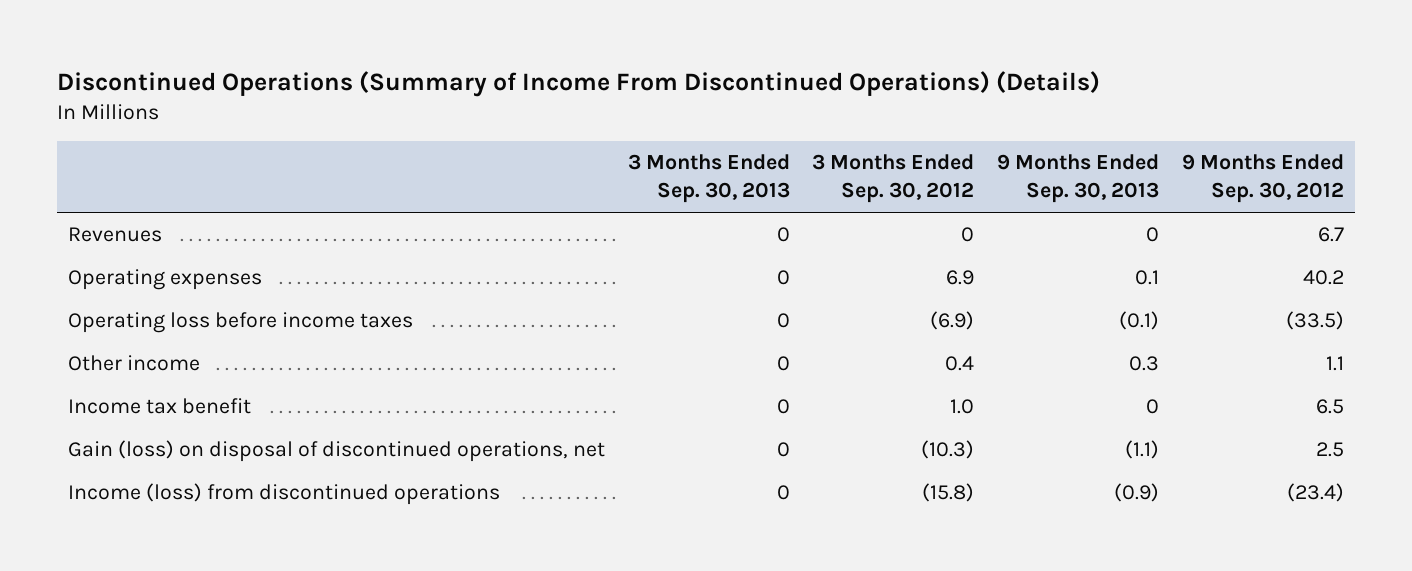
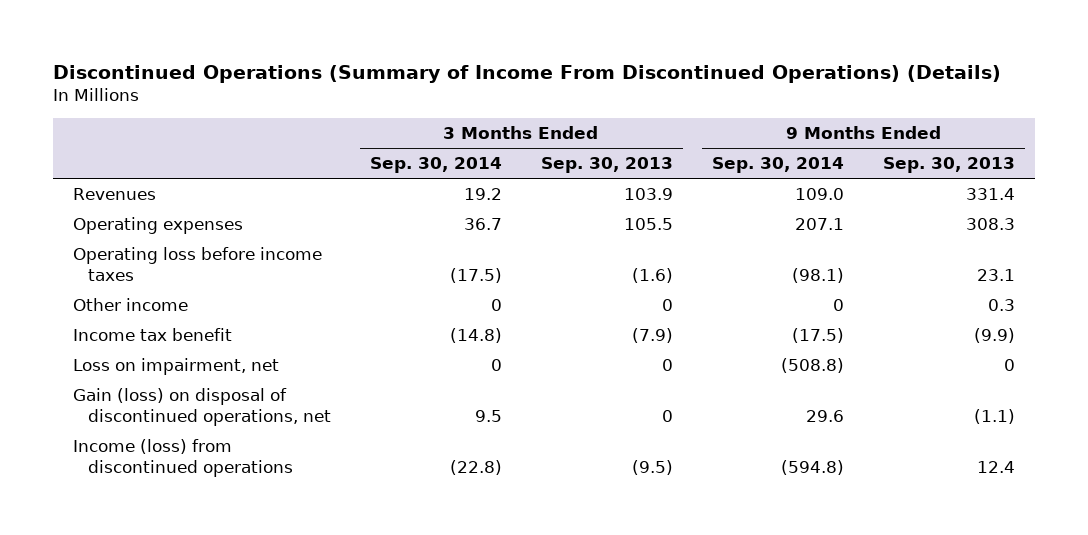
- | 3 Months Ended Sep. 30, 2013 | 3 Months Ended Sep. 30, 2012 | 9 Months Ended Sep. 30, 2013 | 9 Months Ended Sep. 30, 2012
+ | 3 Months Ended Sep. 30, 2014 | 3 Months Ended Sep. 30, 2013 | 9 Months Ended Sep. 30, 2014 | 9 Months Ended Sep. 30, 2013
- Revenues | 0 | 0 | 0 | 6.7
- Operating expenses | 0 | 6.9 | 0.1 | 40.2
- Operating loss before income taxes | 0 | (6.9) | (0.1) | (33.5)
+ Revenues | 19.2 | 103.9 | 109.0 | 331.4
+ Operating expenses | 36.7 | 105.5 | 207.1 | 308.3
+ Operating loss before income taxes | (17.5) | (1.6) | (98.1) | 23.1
- Income tax benefit | 0 | 1.0 | 0 | 6.5
+ Income tax benefit | (14.8) | (7.9) | (17.5) | (9.9)
+ Loss on impairment, net | 0 | 0 | (508.8) | 0
- Income (loss) from discontinued operations | 0 | (15.8) | (0.9) | (23.4)
+ Income (loss) from discontinued operations | (22.8) | (9.5) | (594.8) | 12.4

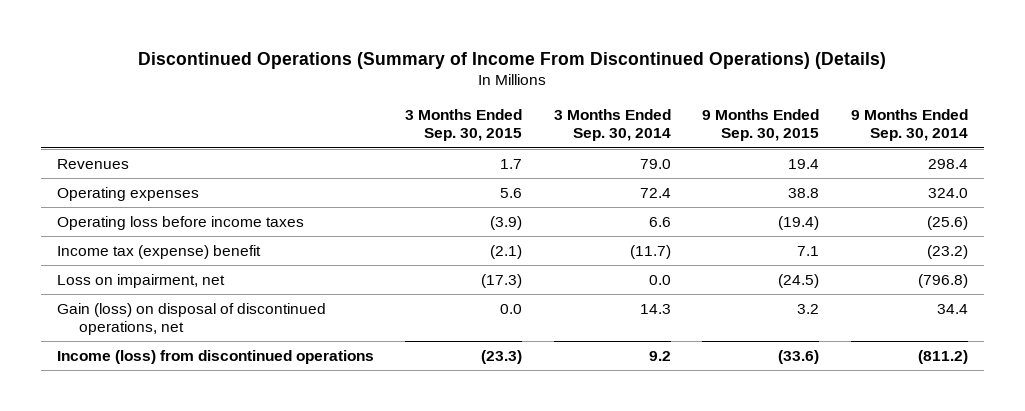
- | 3 Months Ended Sep. 30, 2014 | 3 Months Ended Sep. 30, 2013 | 9 Months Ended Sep. 30, 2014 | 9 Months Ended Sep. 30, 2013
+ | 3 Months Ended Sep. 30, 2015 | 3 Months Ended Sep. 30, 2014 | 9 Months Ended Sep. 30, 2015 | 9 Months Ended Sep. 30, 2014
- Revenues | 19.2 | 103.9 | 109.0 | 331.4
- Operating expenses | 36.7 | 105.5 | 207.1 | 308.3
- Operating loss before income taxes | (17.5) | (1.6) | (98.1) | 23.1
- Other income | 0 | 0 | 0 | 0.3
- Income tax benefit | (14.8) | (7.9) | (17.5) | (9.9)
- Loss on impairment, net | 0 | 0 | (508.8) | 0
- Gain (loss) on disposal of discontinued operations, net | 9.5 | 0 | 29.6 | (1.1)
- Income (loss) from discontinued operations | (22.8) | (9.5) | (594.8) | 12.4
+ Revenues | 1.7 | 79.0 | 19.4 | 298.4
+ Operating expenses | 5.6 | 72.4 | 38.8 | 324.0
+ Operating loss before income taxes | (3.9) | 6.6 | (19.4) | (25.6)
+ Income tax (expense) benefit | (2.1) | (11.7) | 7.1 | (23.2)
+ Loss on impairment, net | (17.3) | 0.0 | (24.5) | (796.8)
+ Gain (loss) on disposal of discontinued operations, net | 0.0 | 14.3 | 3.2 | 34.4
+ Income (loss) from discontinued operations | (23.3) | 9.2 | (33.6) | (811.2)

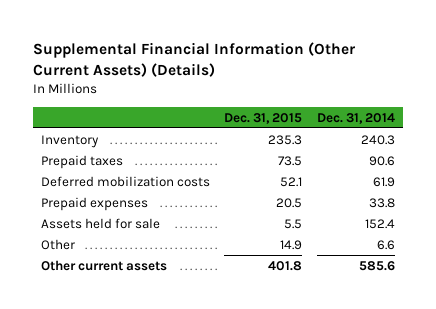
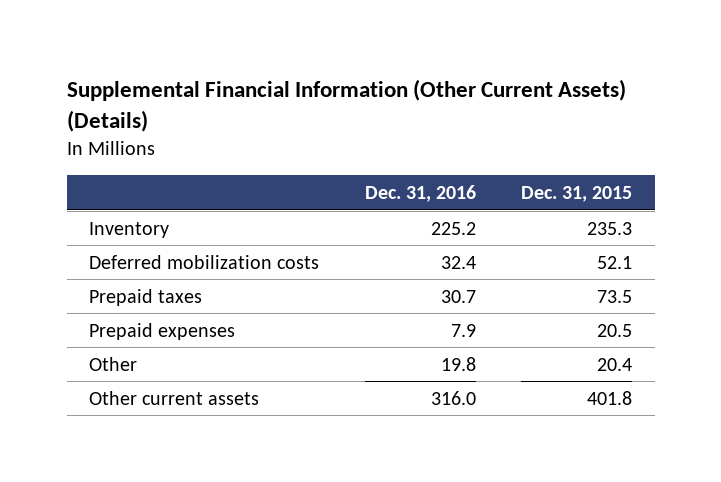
- | Dec. 31, 2015 | Dec. 31, 2014
+ | Dec. 31, 2016 | Dec. 31, 2015
moved down: Prepaid taxes | 30.7 | 73.5
- Assets held for sale | 5.5 | 152.4
- Other | 14.9 | 6.6
+ Other | 19.8 | 20.4

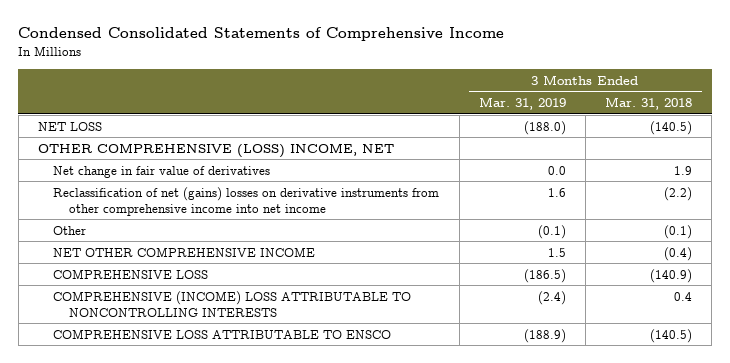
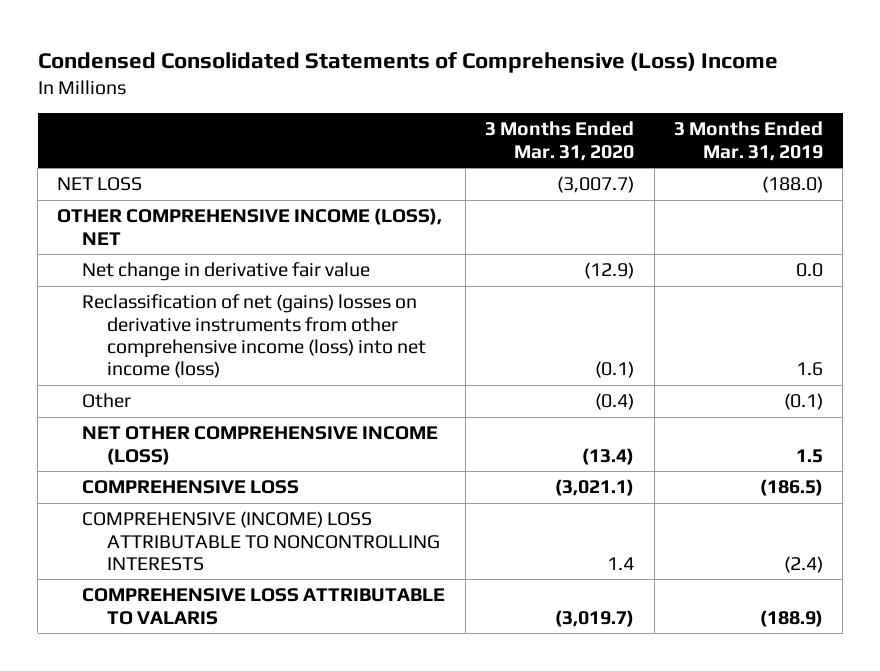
- Condensed Consolidated Statements of Comprehensive Income
+ Condensed Consolidated Statements of Comprehensive (Loss) Income
- | 3 Months Ended Mar. 31, 2019 | 3 Months Ended Mar. 31, 2018
+ | 3 Months Ended Mar. 31, 2020 | 3 Months Ended Mar. 31, 2019
- OTHER COMPREHENSIVE (LOSS) INCOME, NET
- Net change in fair value of derivatives | 0.0 | 1.9
- Reclassification of net (gains) losses on derivative instruments from other comprehensive income into net income | 1.6 | (2.2)
+ OTHER COMPREHENSIVE INCOME (LOSS), NET
+ Net change in derivative fair value | (12.9) | 0.0
+ Reclassification of net (gains) losses on derivative instruments from other comprehensive income (loss) into net income (loss) | (0.1) | 1.6
- NET OTHER COMPREHENSIVE INCOME | 1.5 | (0.4)
+ NET OTHER COMPREHENSIVE INCOME (LOSS) | (13.4) | 1.5
- COMPREHENSIVE LOSS ATTRIBUTABLE TO ENSCO | (188.9) | (140.5)
+ COMPREHENSIVE LOSS ATTRIBUTABLE TO VALARIS | (3,019.7) | (188.9)

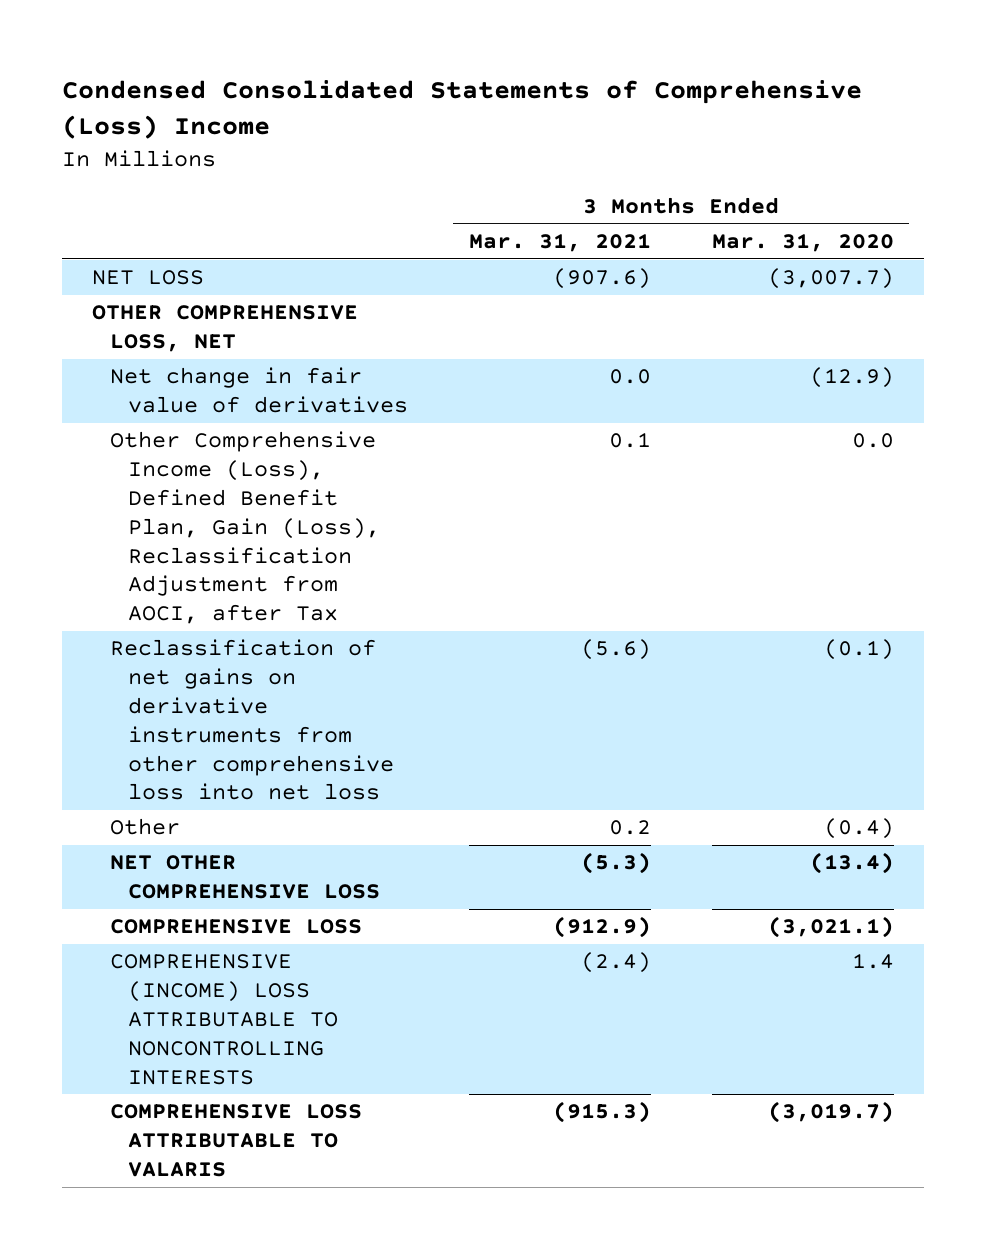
- | 3 Months Ended Mar. 31, 2020 | 3 Months Ended Mar. 31, 2019
+ | 3 Months Ended Mar. 31, 2021 | 3 Months Ended Mar. 31, 2020
- OTHER COMPREHENSIVE INCOME (LOSS), NET
- Net change in derivative fair value | (12.9) | 0.0
- Reclassification of net (gains) losses on derivative instruments from other comprehensive income (loss) into net income (loss) | (0.1) | 1.6
+ OTHER COMPREHENSIVE LOSS, NET
+ Net change in fair value of derivatives | 0.0 | (12.9)
+ Other Comprehensive Income (Loss), Defined Benefit Plan, Gain (Loss), Reclassification Adjustment from AOCI, after Tax | 0.1 | 0.0
+ Reclassification of net gains on derivative instruments from other comprehensive loss into net loss | (5.6) | (0.1)
- NET OTHER COMPREHENSIVE INCOME (LOSS) | (13.4) | 1.5
+ NET OTHER COMPREHENSIVE LOSS | (5.3) | (13.4)

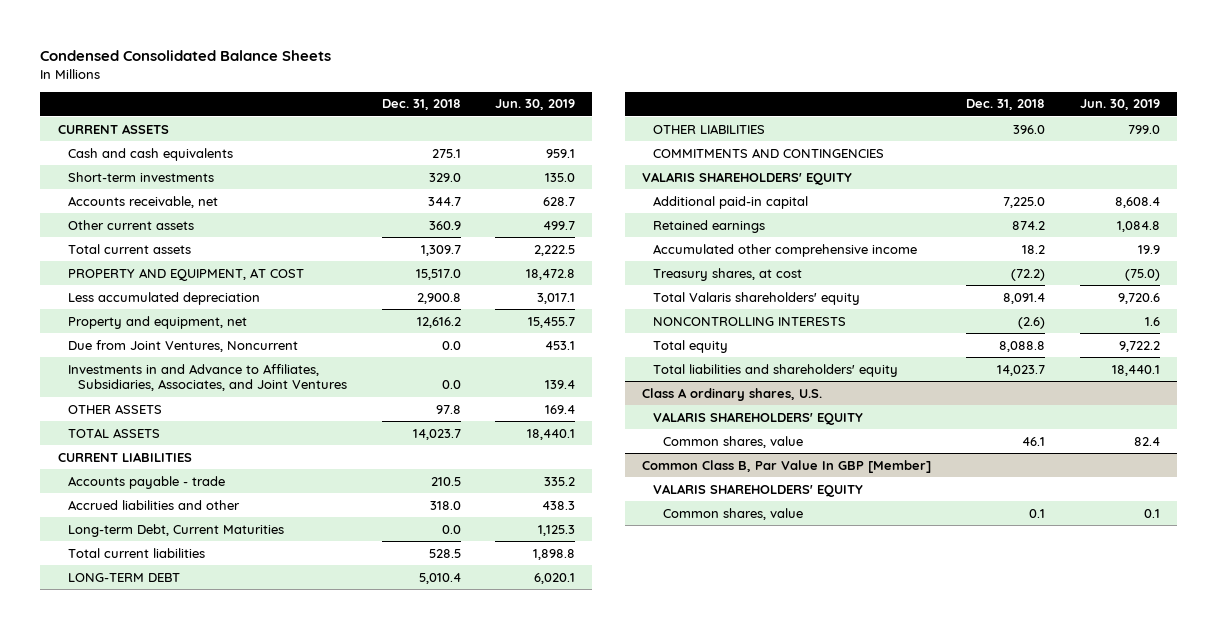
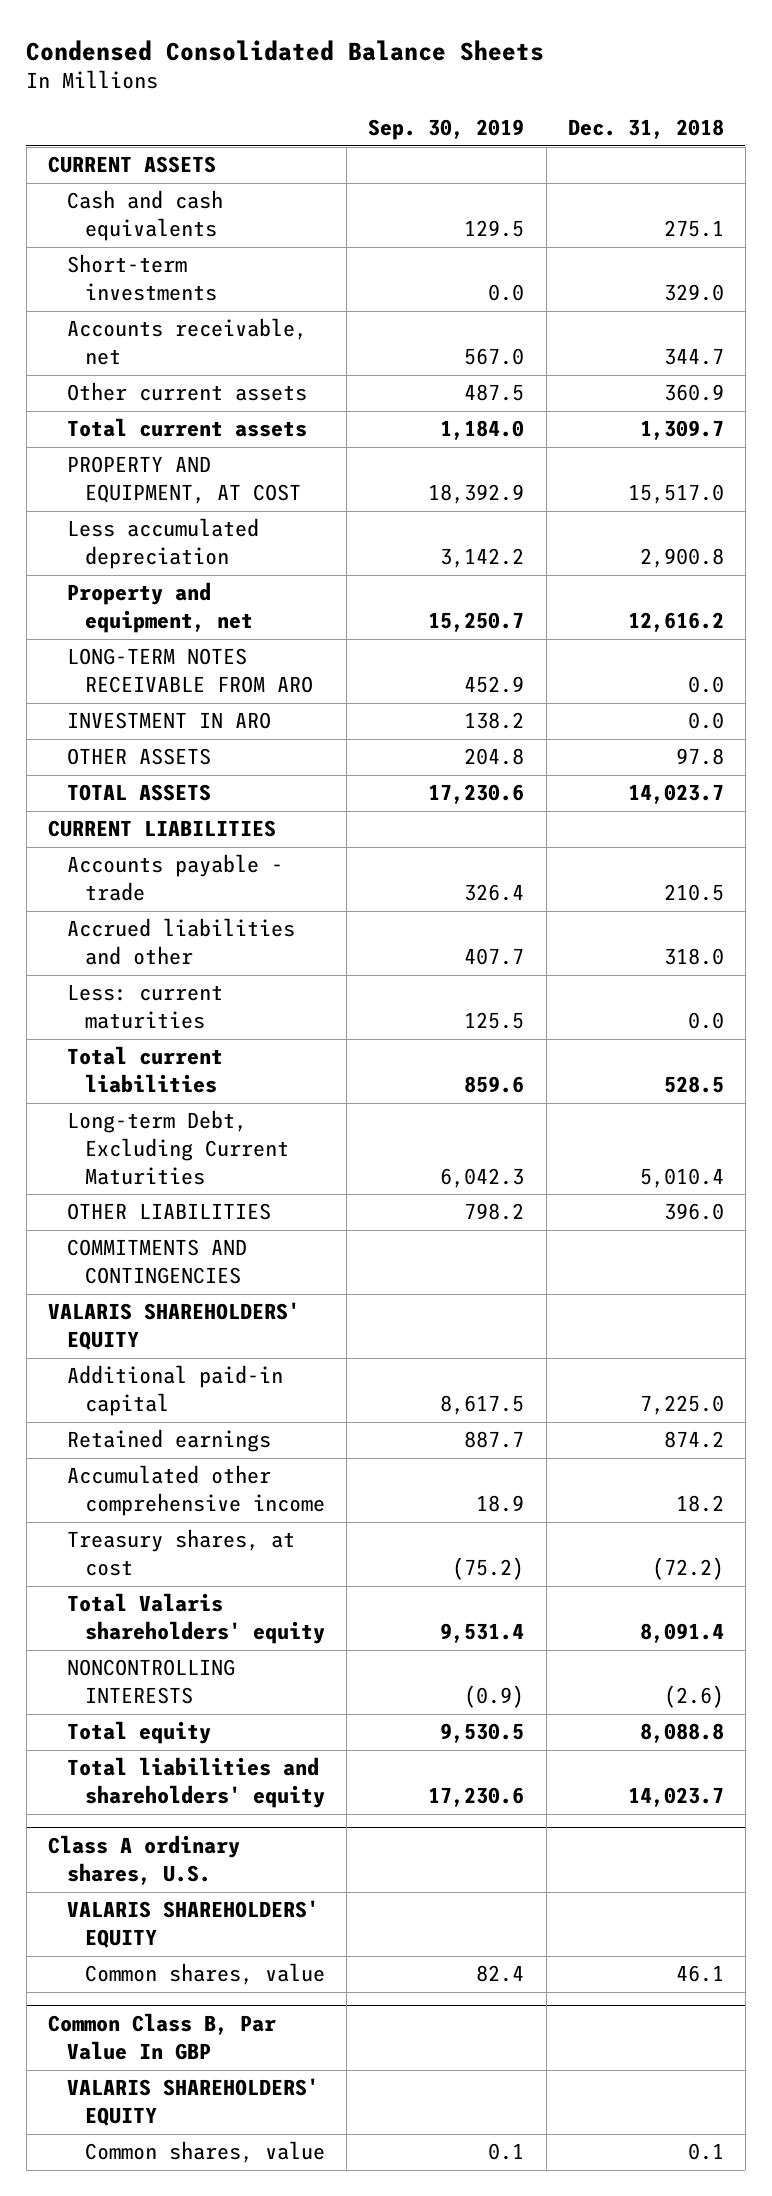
- | Dec. 31, 2018 | Jun. 30, 2019
+ | Sep. 30, 2019 | Dec. 31, 2018
- Due from Joint Ventures, Noncurrent | 0.0 | 453.1
- Investments in and Advance to Affiliates, Subsidiaries, Associates, and Joint Ventures | 0.0 | 139.4
+ LONG-TERM NOTES RECEIVABLE FROM ARO | 452.9 | 0.0
+ INVESTMENT IN ARO | 138.2 | 0.0
- Long-term Debt, Current Maturities | 0.0 | 1,125.3
+ Less: current maturities | 125.5 | 0.0
- LONG-TERM DEBT | 5,010.4 | 6,020.1
+ Long-term Debt, Excluding Current Maturities | 6,042.3 | 5,010.4
- Common Class B, Par Value In GBP [Member]
+ Common Class B, Par Value In GBP

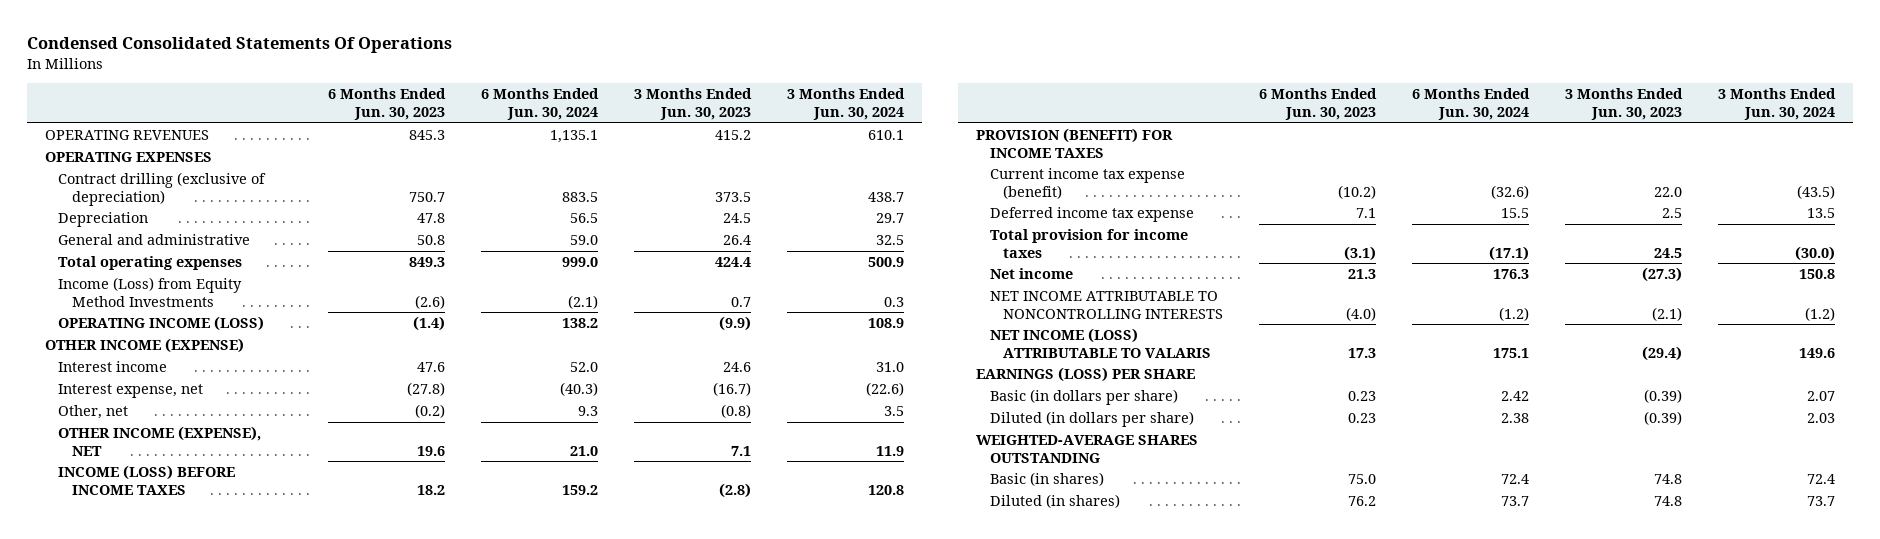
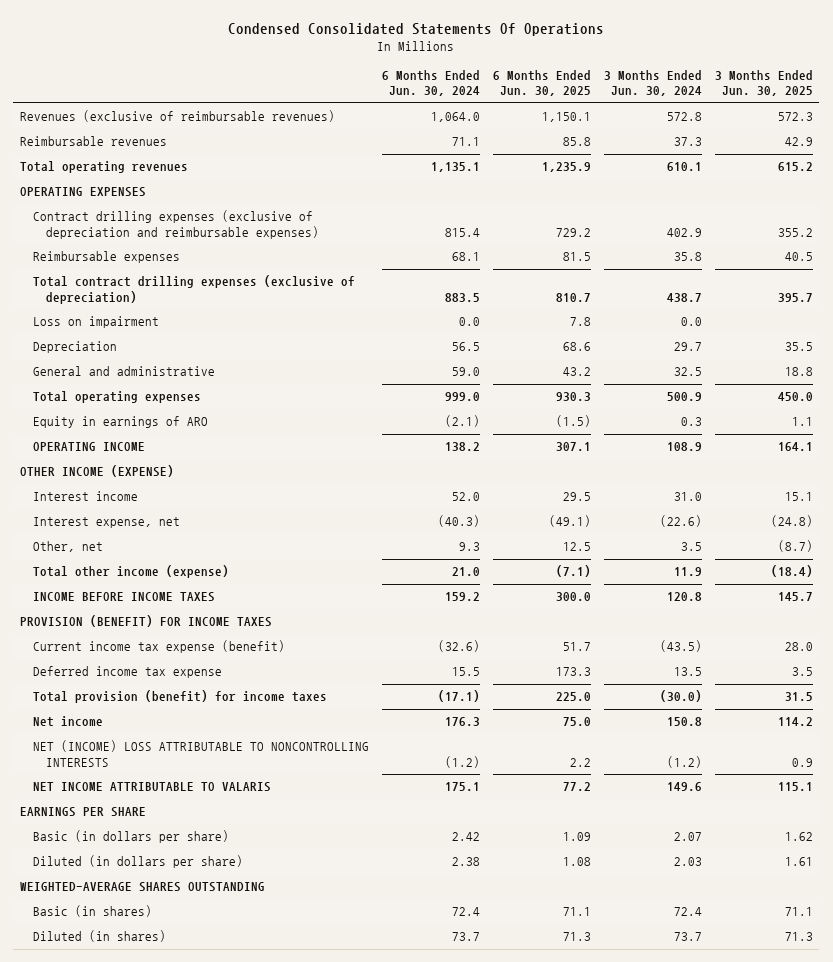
- | 6 Months Ended Jun. 30, 2023 | 6 Months Ended Jun. 30, 2024 | 3 Months Ended Jun. 30, 2023 | 3 Months Ended Jun. 30, 2024
+ | 6 Months Ended Jun. 30, 2024 | 6 Months Ended Jun. 30, 2025 | 3 Months Ended Jun. 30, 2024 | 3 Months Ended Jun. 30, 2025
- OPERATING REVENUES | 845.3 | 1,135.1 | 415.2 | 610.1
+ Revenues (exclusive of reimbursable revenues) | 1,064.0 | 1,150.1 | 572.8 | 572.3
+ Reimbursable revenues | 71.1 | 85.8 | 37.3 | 42.9
+ Total operating revenues | 1,135.1 | 1,235.9 | 610.1 | 615.2
- Contract drilling (exclusive of depreciation) | 750.7 | 883.5 | 373.5 | 438.7
+ Contract drilling expenses (exclusive of depreciation and reimbursable expenses) | 815.4 | 729.2 | 402.9 | 355.2
+ Reimbursable expenses | 68.1 | 81.5 | 35.8 | 40.5
+ Total contract drilling expenses (exclusive of depreciation) | 883.5 | 810.7 | 438.7 | 395.7
+ Loss on impairment | 0.0 | 7.8 | 0.0 |
- Income (Loss) from Equity Method Investments | (2.6) | (2.1) | 0.7 | 0.3
- OPERATING INCOME (LOSS) | (1.4) | 138.2 | (9.9) | 108.9
+ Equity in earnings of ARO | (2.1) | (1.5) | 0.3 | 1.1
+ OPERATING INCOME | 138.2 | 307.1 | 108.9 | 164.1
- OTHER INCOME (EXPENSE), NET | 19.6 | 21.0 | 7.1 | 11.9
- INCOME (LOSS) BEFORE INCOME TAXES | 18.2 | 159.2 | (2.8) | 120.8
+ Total other income (expense) | 21.0 | (7.1) | 11.9 | (18.4)
+ INCOME BEFORE INCOME TAXES | 159.2 | 300.0 | 120.8 | 145.7
- Total provision for income taxes | (3.1) | (17.1) | 24.5 | (30.0)
+ Total provision (benefit) for income taxes | (17.1) | 225.0 | (30.0) | 31.5
- NET INCOME ATTRIBUTABLE TO NONCONTROLLING INTERESTS | (4.0) | (1.2) | (2.1) | (1.2)
- NET INCOME (LOSS) ATTRIBUTABLE TO VALARIS | 17.3 | 175.1 | (29.4) | 149.6
- EARNINGS (LOSS) PER SHARE
+ NET (INCOME) LOSS ATTRIBUTABLE TO NONCONTROLLING INTERESTS | (1.2) | 2.2 | (1.2) | 0.9
+ NET INCOME ATTRIBUTABLE TO VALARIS | 175.1 | 77.2 | 149.6 | 115.1
+ EARNINGS PER SHARE

